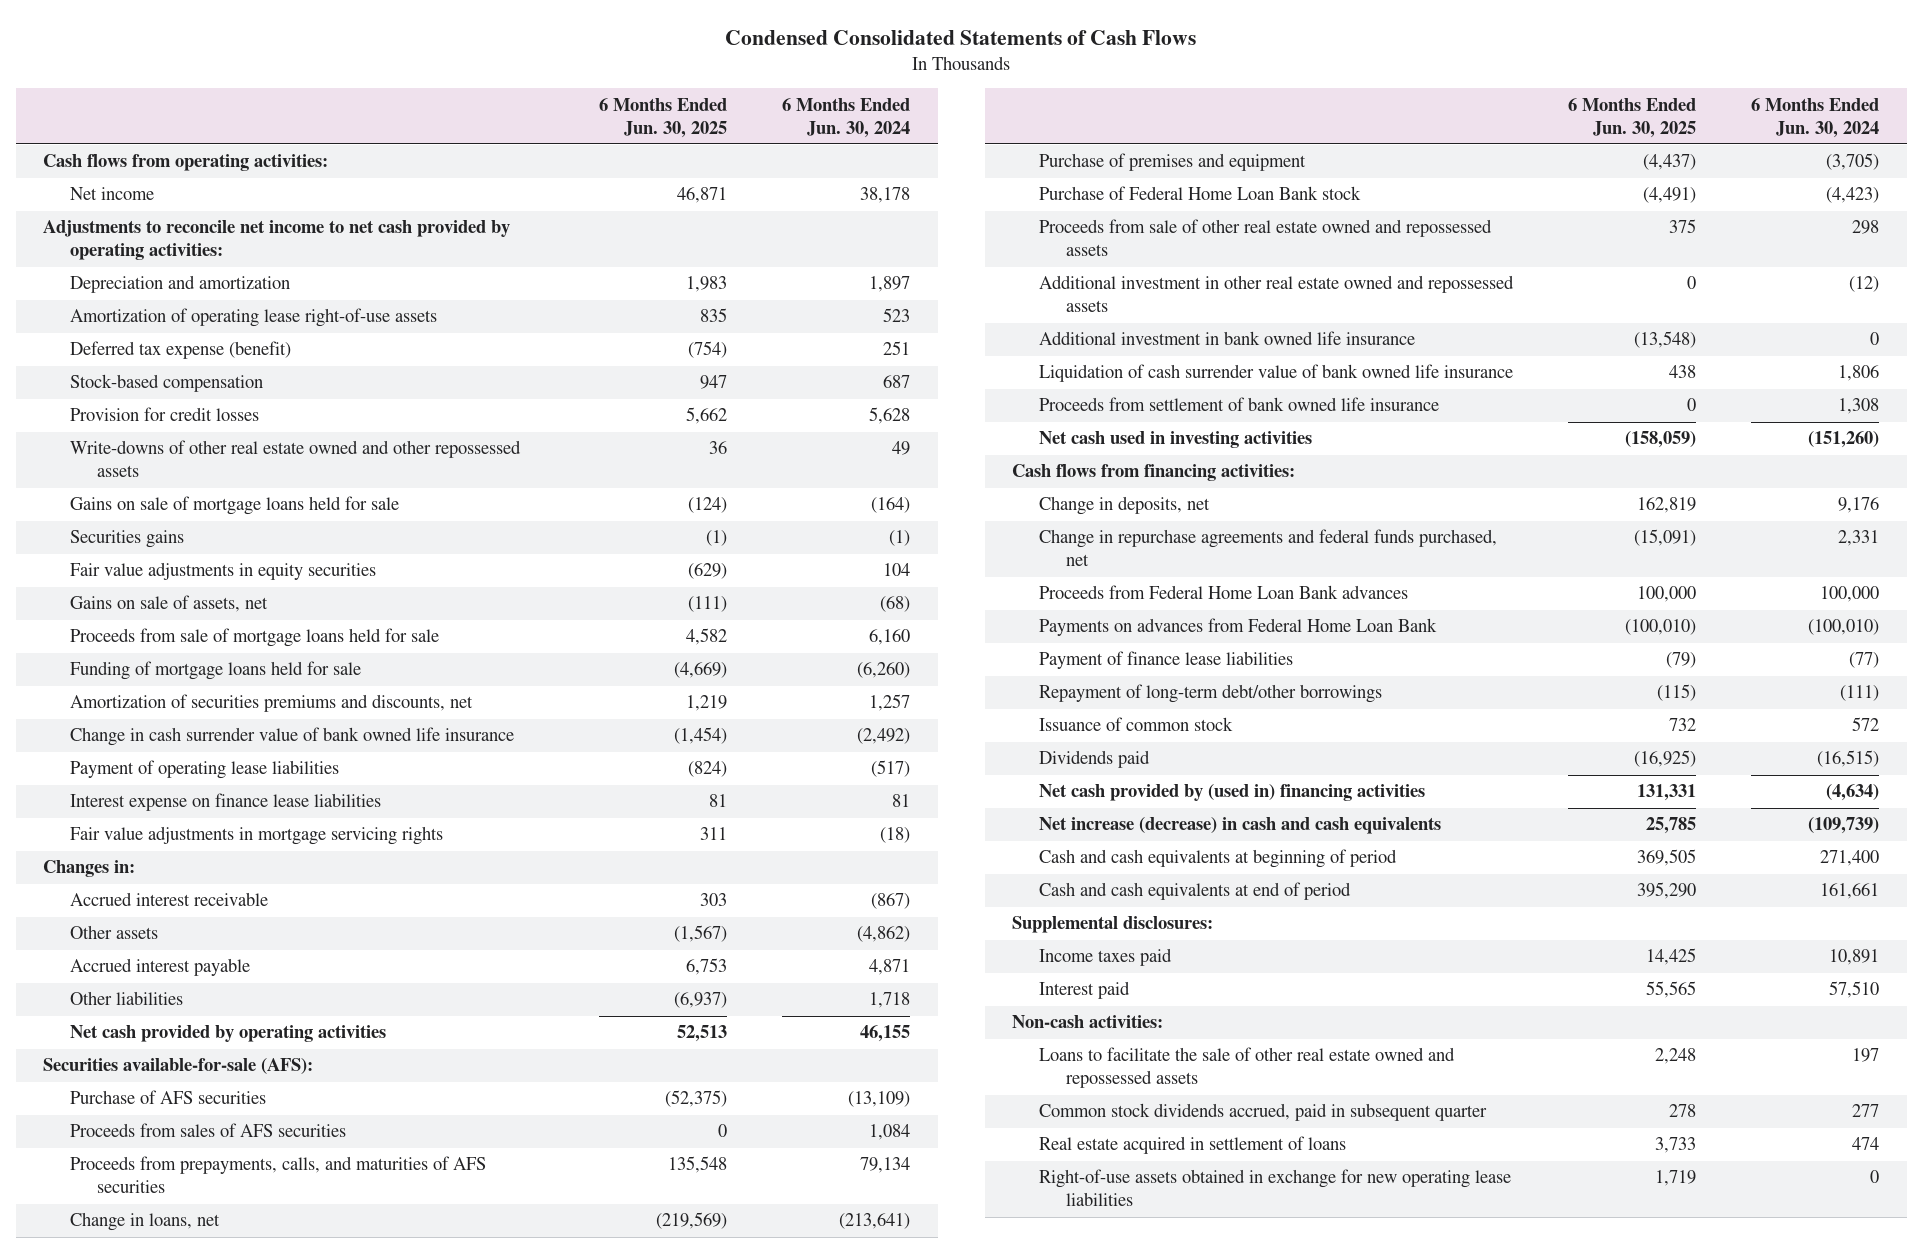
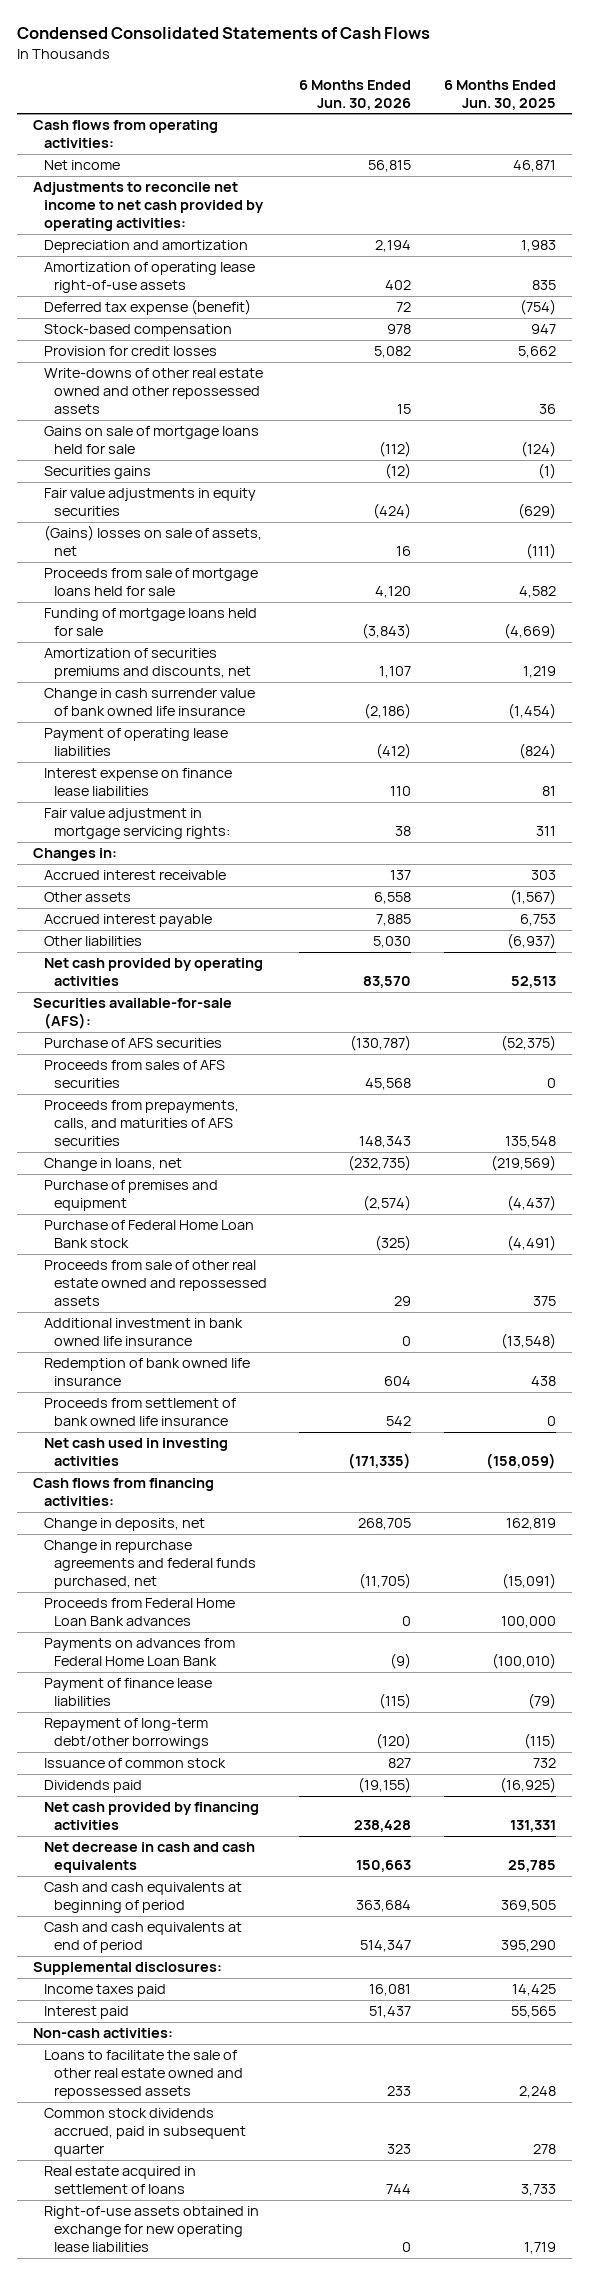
- | 6 Months Ended Jun. 30, 2025 | 6 Months Ended Jun. 30, 2024
+ | 6 Months Ended Jun. 30, 2026 | 6 Months Ended Jun. 30, 2025
- Gains on sale of assets, net | (111) | (68)
+ (Gains) losses on sale of assets, net | 16 | (111)
- Fair value adjustments in mortgage servicing rights | 311 | (18)
+ Fair value adjustment in mortgage servicing rights: | 38 | 311
- Additional investment in other real estate owned and repossessed assets | 0 | (12)
- Liquidation of cash surrender value of bank owned life insurance | 438 | 1,806
+ Redemption of bank owned life insurance | 604 | 438
- Net cash provided by (used in) financing activities | 131,331 | (4,634)
- Net increase (decrease) in cash and cash equivalents | 25,785 | (109,739)
+ Net cash provided by financing activities | 238,428 | 131,331
+ Net decrease in cash and cash equivalents | 150,663 | 25,785

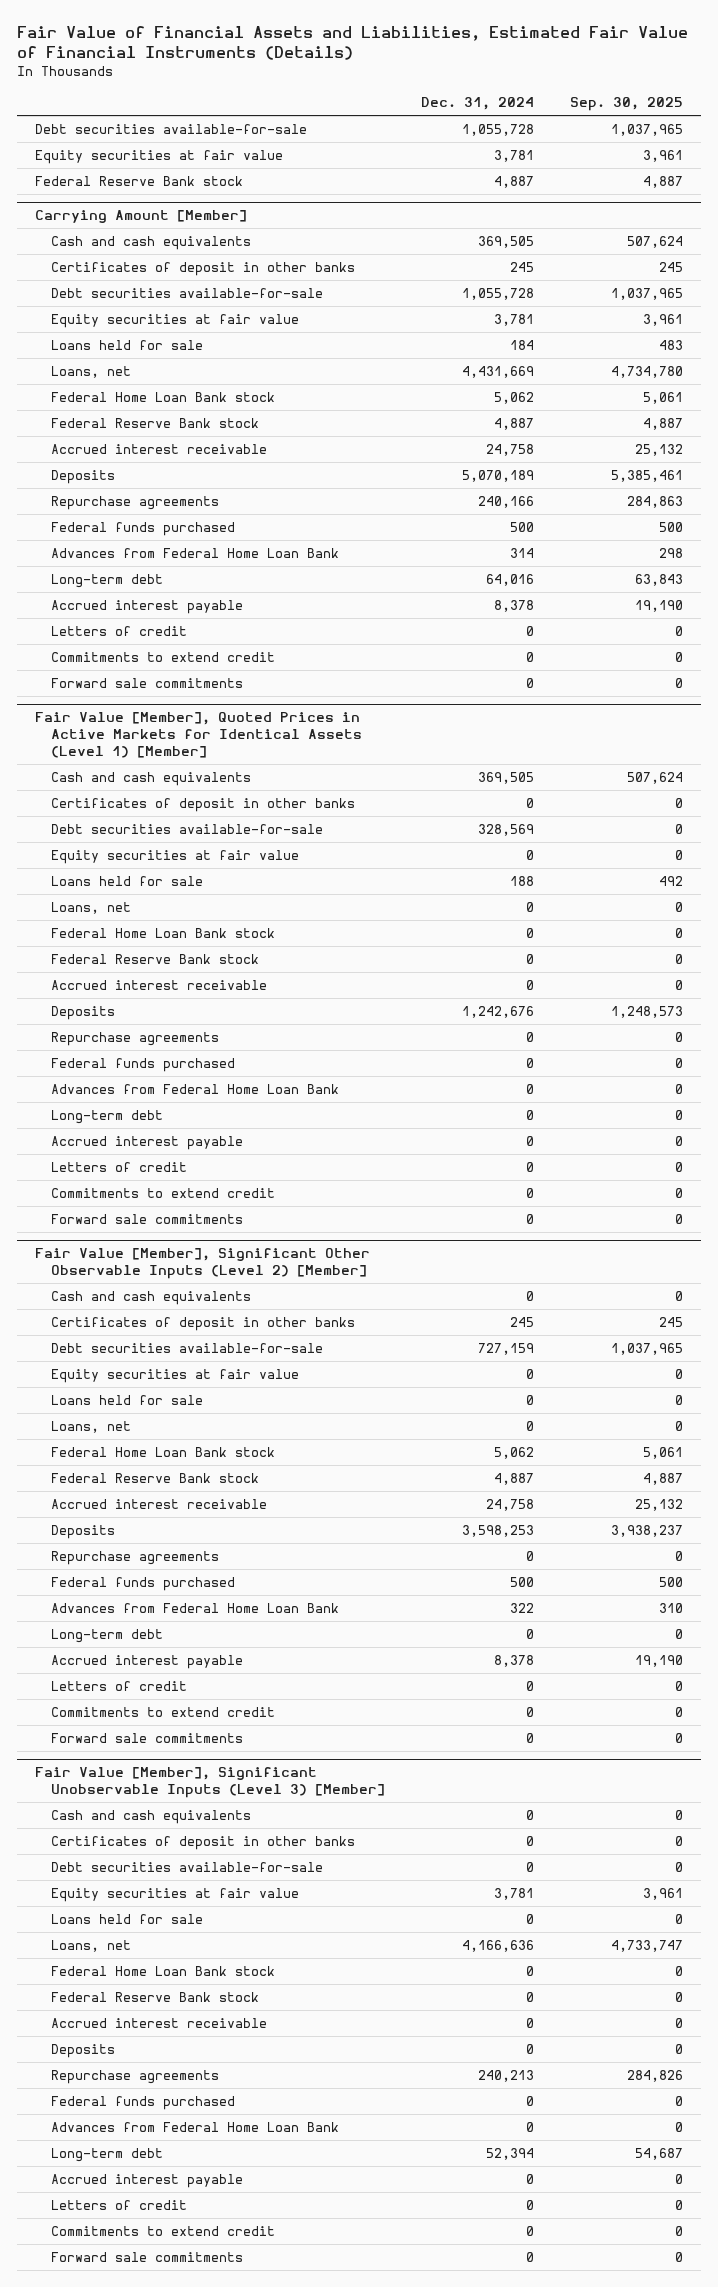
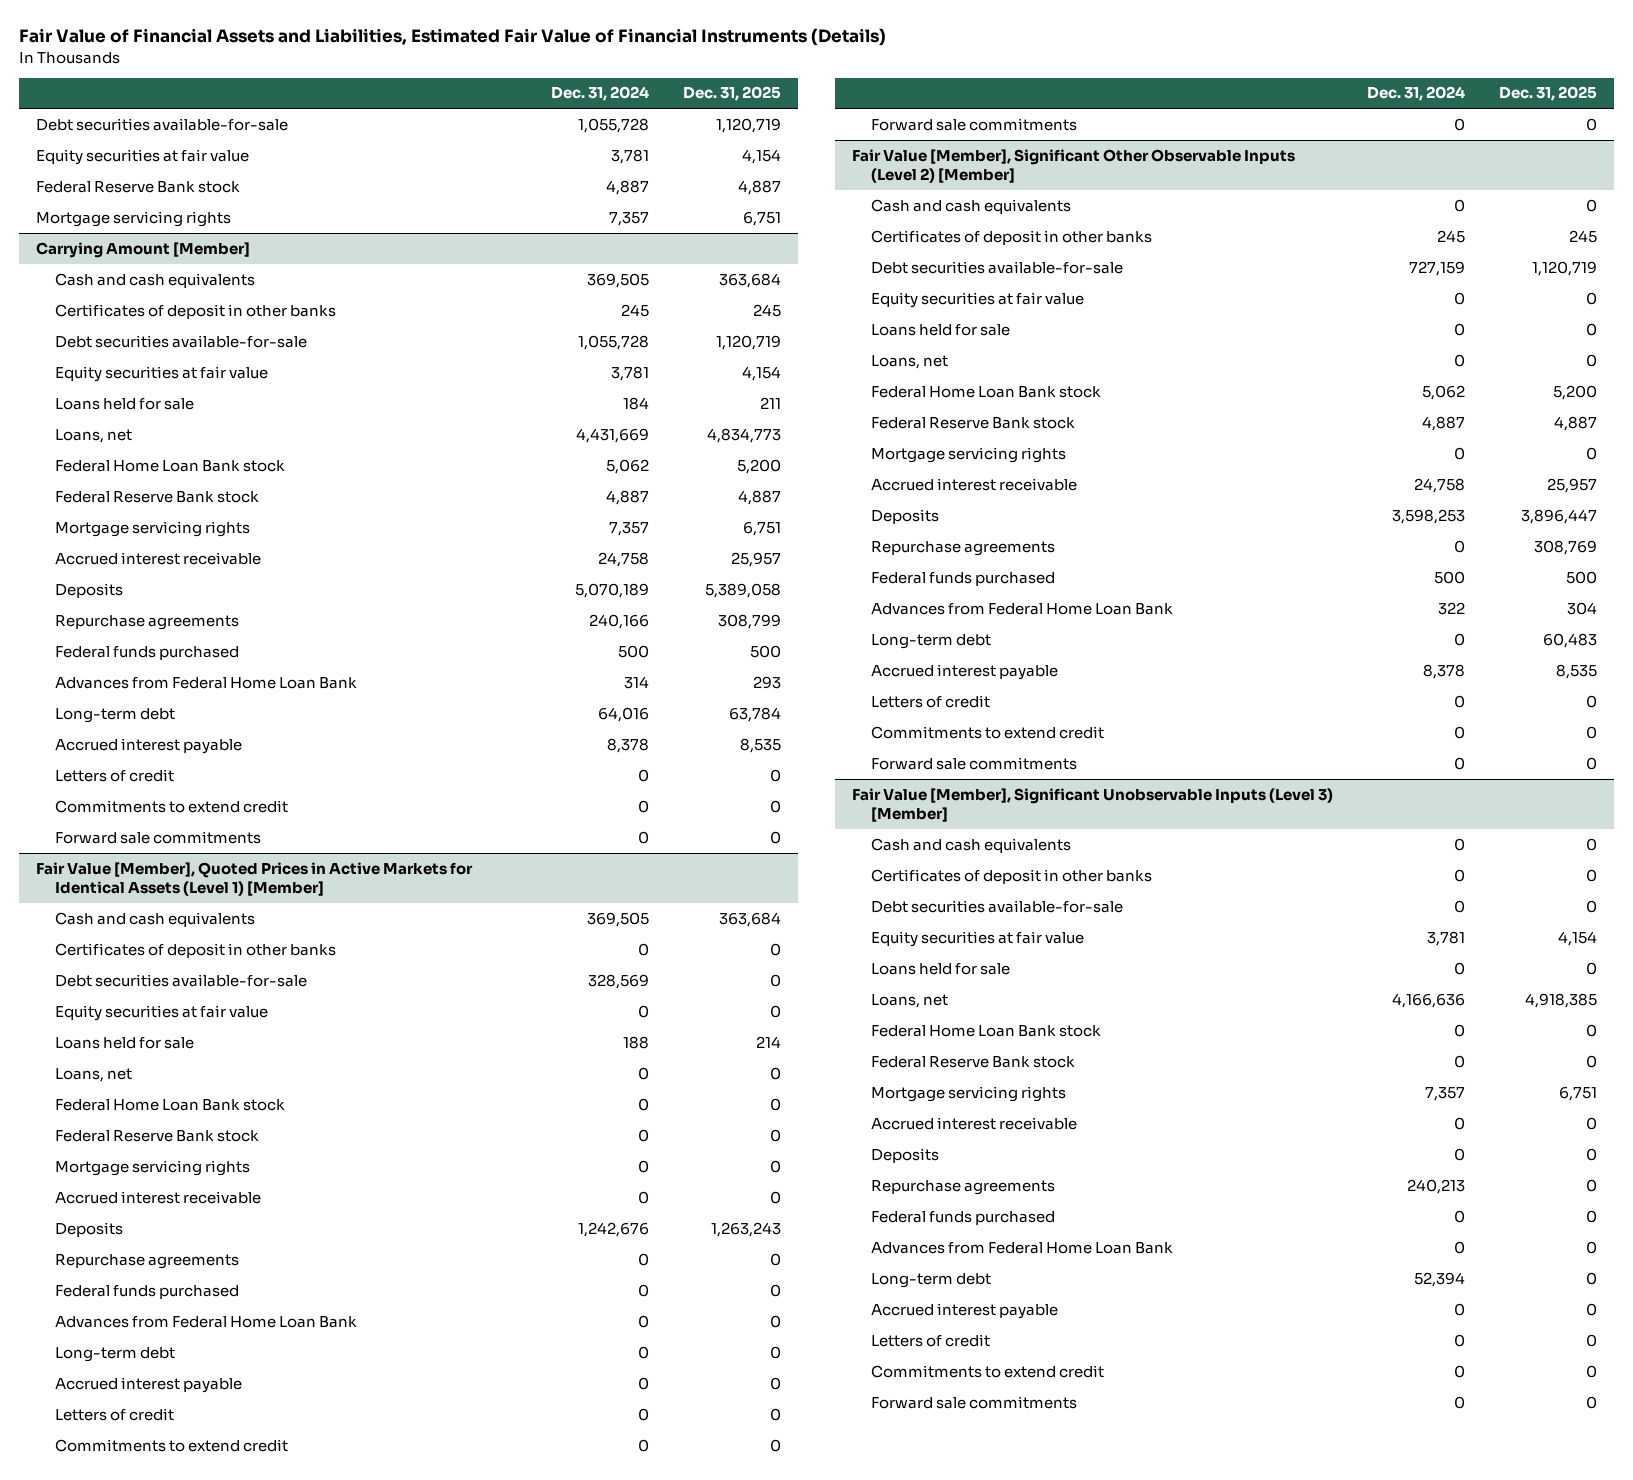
- | Dec. 31, 2024 | Sep. 30, 2025
+ | Dec. 31, 2024 | Dec. 31, 2025
+ Mortgage servicing rights | 7,357 | 6,751
@ Carrying Amount [Member]
+ Mortgage servicing rights | 7,357 | 6,751
@ Fair Value [Member], Quoted Prices in Active Markets for Identical Assets (Level 1) [Member]
+ Mortgage servicing rights | 0 | 0
@ Fair Value [Member], Significant Other Observable Inputs (Level 2) [Member]
+ Mortgage servicing rights | 0 | 0
@ Fair Value [Member], Significant Unobservable Inputs (Level 3) [Member]
+ Mortgage servicing rights | 7,357 | 6,751

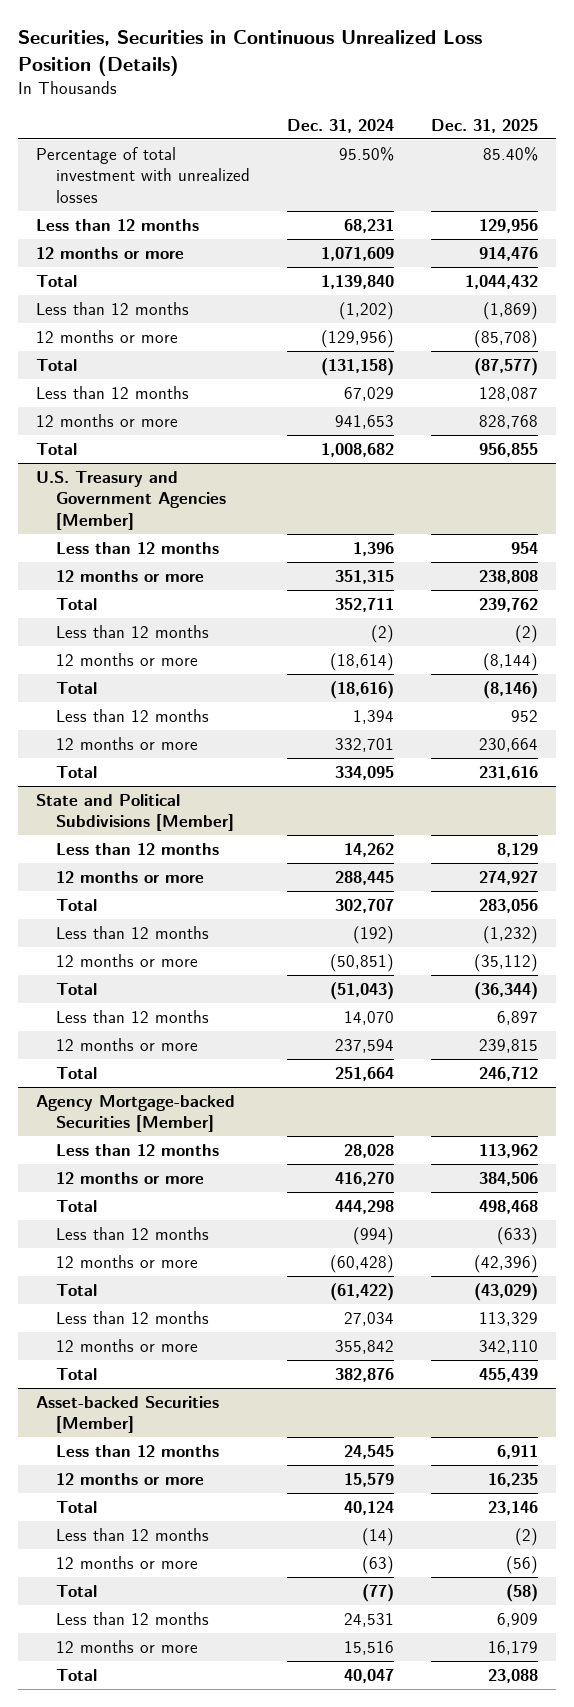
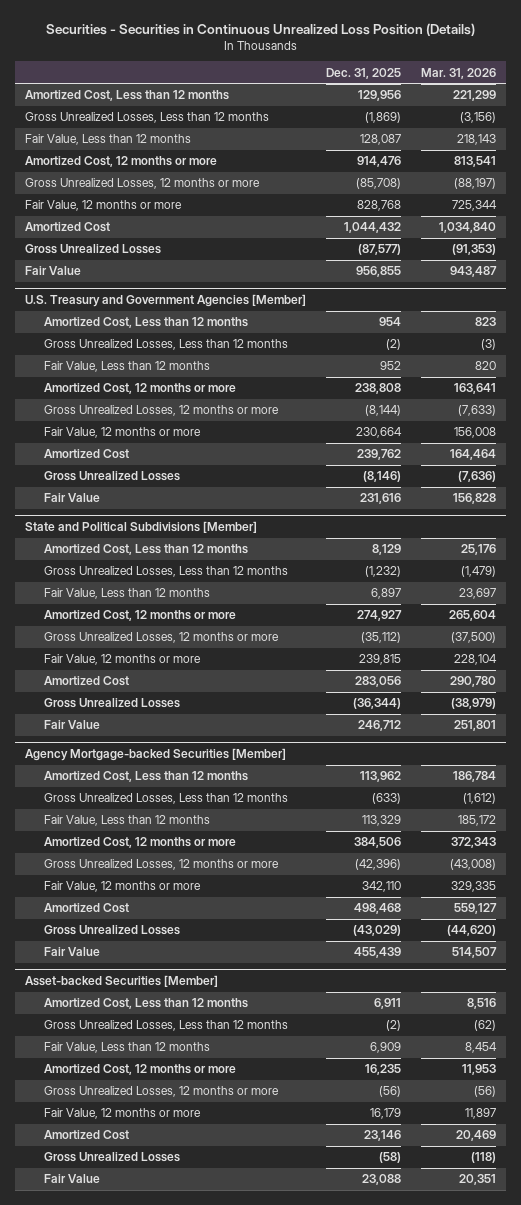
- Securities, Securities in Continuous Unrealized Loss Position (Details)
+ Securities - Securities in Continuous Unrealized Loss Position (Details)
- | Dec. 31, 2024 | Dec. 31, 2025
+ | Dec. 31, 2025 | Mar. 31, 2026
- Percentage of total investment with unrealized losses | 95.50% | 85.40%
- Less than 12 months | 68,231 | 129,956
- 12 months or more | 1,071,609 | 914,476
- Total | 1,139,840 | 1,044,432
- Less than 12 months | (1,202) | (1,869)
- 12 months or more | (129,956) | (85,708)
- Total | (131,158) | (87,577)
- Less than 12 months | 67,029 | 128,087
- 12 months or more | 941,653 | 828,768
- Total | 1,008,682 | 956,855
+ Amortized Cost, Less than 12 months | 129,956 | 221,299
+ Gross Unrealized Losses, Less than 12 months | (1,869) | (3,156)
+ Fair Value, Less than 12 months | 128,087 | 218,143
+ Amortized Cost, 12 months or more | 914,476 | 813,541
+ Gross Unrealized Losses, 12 months or more | (85,708) | (88,197)
+ Fair Value, 12 months or more | 828,768 | 725,344
+ Amortized Cost | 1,044,432 | 1,034,840
+ Gross Unrealized Losses | (87,577) | (91,353)
+ Fair Value | 956,855 | 943,487
@ U.S. Treasury and Government Agencies [Member]
- Less than 12 months | 1,396 | 954
- 12 months or more | 351,315 | 238,808
- Total | 352,711 | 239,762
- Less than 12 months | (2) | (2)
- 12 months or more | (18,614) | (8,144)
- Total | (18,616) | (8,146)
- Less than 12 months | 1,394 | 952
- 12 months or more | 332,701 | 230,664
- Total | 334,095 | 231,616
+ Amortized Cost, Less than 12 months | 954 | 823
+ Gross Unrealized Losses, Less than 12 months | (2) | (3)
+ Fair Value, Less than 12 months | 952 | 820
+ Amortized Cost, 12 months or more | 238,808 | 163,641
+ Gross Unrealized Losses, 12 months or more | (8,144) | (7,633)
+ Fair Value, 12 months or more | 230,664 | 156,008
+ Amortized Cost | 239,762 | 164,464
+ Gross Unrealized Losses | (8,146) | (7,636)
+ Fair Value | 231,616 | 156,828
@ State and Political Subdivisions [Member]
- Less than 12 months | 14,262 | 8,129
- 12 months or more | 288,445 | 274,927
- Total | 302,707 | 283,056
- Less than 12 months | (192) | (1,232)
- 12 months or more | (50,851) | (35,112)
- Total | (51,043) | (36,344)
- Less than 12 months | 14,070 | 6,897
- 12 months or more | 237,594 | 239,815
- Total | 251,664 | 246,712
+ Amortized Cost, Less than 12 months | 8,129 | 25,176
+ Gross Unrealized Losses, Less than 12 months | (1,232) | (1,479)
+ Fair Value, Less than 12 months | 6,897 | 23,697
+ Amortized Cost, 12 months or more | 274,927 | 265,604
+ Gross Unrealized Losses, 12 months or more | (35,112) | (37,500)
+ Fair Value, 12 months or more | 239,815 | 228,104
+ Amortized Cost | 283,056 | 290,780
+ Gross Unrealized Losses | (36,344) | (38,979)
+ Fair Value | 246,712 | 251,801
@ Agency Mortgage-backed Securities [Member]
- Less than 12 months | 28,028 | 113,962
- 12 months or more | 416,270 | 384,506
- Total | 444,298 | 498,468
- Less than 12 months | (994) | (633)
- 12 months or more | (60,428) | (42,396)
- Total | (61,422) | (43,029)
- Less than 12 months | 27,034 | 113,329
- 12 months or more | 355,842 | 342,110
- Total | 382,876 | 455,439
+ Amortized Cost, Less than 12 months | 113,962 | 186,784
+ Gross Unrealized Losses, Less than 12 months | (633) | (1,612)
+ Fair Value, Less than 12 months | 113,329 | 185,172
+ Amortized Cost, 12 months or more | 384,506 | 372,343
+ Gross Unrealized Losses, 12 months or more | (42,396) | (43,008)
+ Fair Value, 12 months or more | 342,110 | 329,335
+ Amortized Cost | 498,468 | 559,127
+ Gross Unrealized Losses | (43,029) | (44,620)
+ Fair Value | 455,439 | 514,507
@ Asset-backed Securities [Member]
- Less than 12 months | 24,545 | 6,911
- 12 months or more | 15,579 | 16,235
- Total | 40,124 | 23,146
- Less than 12 months | (14) | (2)
- 12 months or more | (63) | (56)
- Total | (77) | (58)
- Less than 12 months | 24,531 | 6,909
- 12 months or more | 15,516 | 16,179
- Total | 40,047 | 23,088
+ Amortized Cost, Less than 12 months | 6,911 | 8,516
+ Gross Unrealized Losses, Less than 12 months | (2) | (62)
+ Fair Value, Less than 12 months | 6,909 | 8,454
+ Amortized Cost, 12 months or more | 16,235 | 11,953
+ Gross Unrealized Losses, 12 months or more | (56) | (56)
+ Fair Value, 12 months or more | 16,179 | 11,897
+ Amortized Cost | 23,146 | 20,469
+ Gross Unrealized Losses | (58) | (118)
+ Fair Value | 23,088 | 20,351

